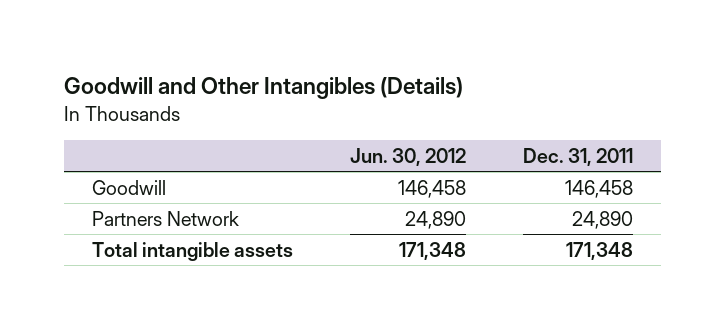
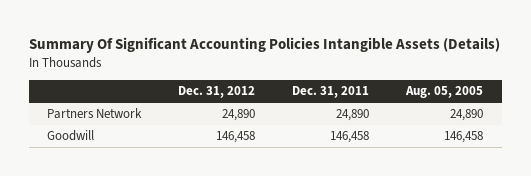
- Goodwill and Other Intangibles (Details)
+ Summary Of Significant Accounting Policies Intangible Assets (Details)
- | Jun. 30, 2012 | Dec. 31, 2011
+ | Dec. 31, 2012 | Dec. 31, 2011 | Aug. 05, 2005
- Total intangible assets | 171,348 | 171,348
moved down: Goodwill | 146,458 | 146,458 | 146,458

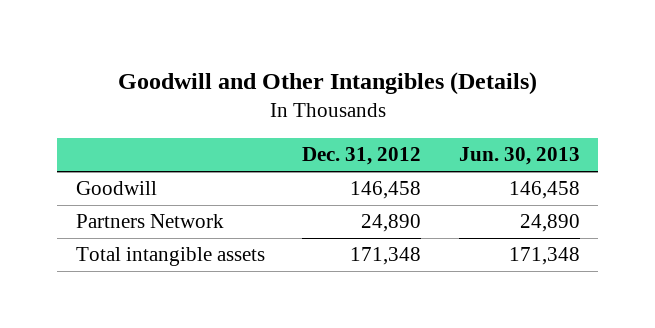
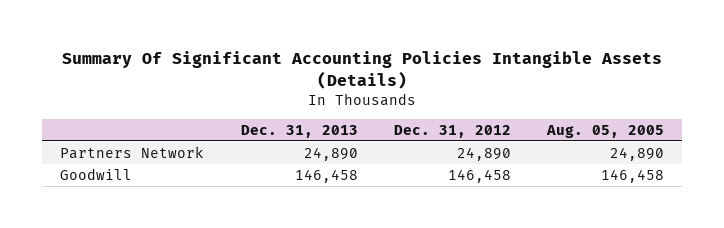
- Goodwill and Other Intangibles (Details)
+ Summary Of Significant Accounting Policies Intangible Assets (Details)
- | Dec. 31, 2012 | Jun. 30, 2013
+ | Dec. 31, 2013 | Dec. 31, 2012 | Aug. 05, 2005
- Total intangible assets | 171,348 | 171,348
moved down: Goodwill | 146,458 | 146,458 | 146,458

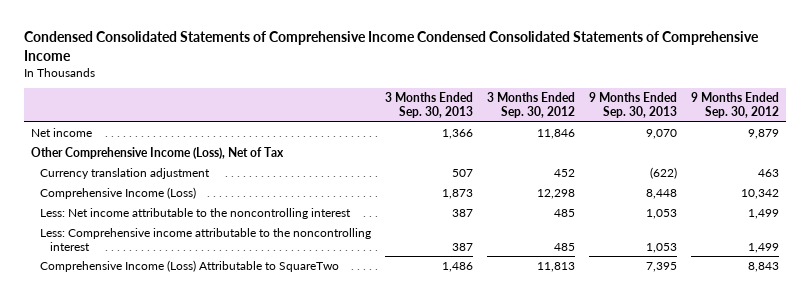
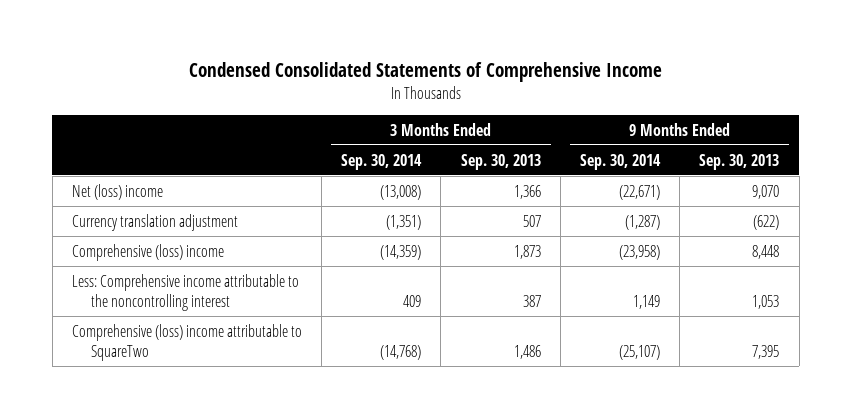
- Condensed Consolidated Statements of Comprehensive Income Condensed Consolidated Statements of Comprehensive Income
+ Condensed Consolidated Statements of Comprehensive Income
- | 3 Months Ended Sep. 30, 2013 | 3 Months Ended Sep. 30, 2012 | 9 Months Ended Sep. 30, 2013 | 9 Months Ended Sep. 30, 2012
+ | 3 Months Ended Sep. 30, 2014 | 3 Months Ended Sep. 30, 2013 | 9 Months Ended Sep. 30, 2014 | 9 Months Ended Sep. 30, 2013
- Net income | 1,366 | 11,846 | 9,070 | 9,879
- Other Comprehensive Income (Loss), Net of Tax
+ Net (loss) income | (13,008) | 1,366 | (22,671) | 9,070
- Comprehensive Income (Loss) | 1,873 | 12,298 | 8,448 | 10,342
- Less: Net income attributable to the noncontrolling interest | 387 | 485 | 1,053 | 1,499
+ Comprehensive (loss) income | (14,359) | 1,873 | (23,958) | 8,448
- Comprehensive Income (Loss) Attributable to SquareTwo | 1,486 | 11,813 | 7,395 | 8,843
+ Comprehensive (loss) income attributable to SquareTwo | (14,768) | 1,486 | (25,107) | 7,395

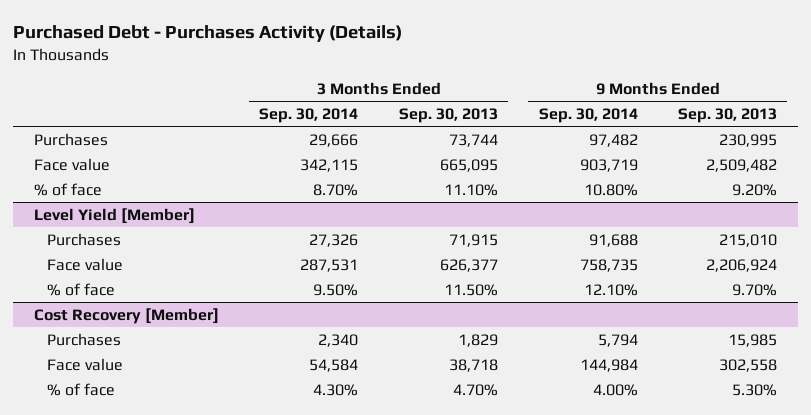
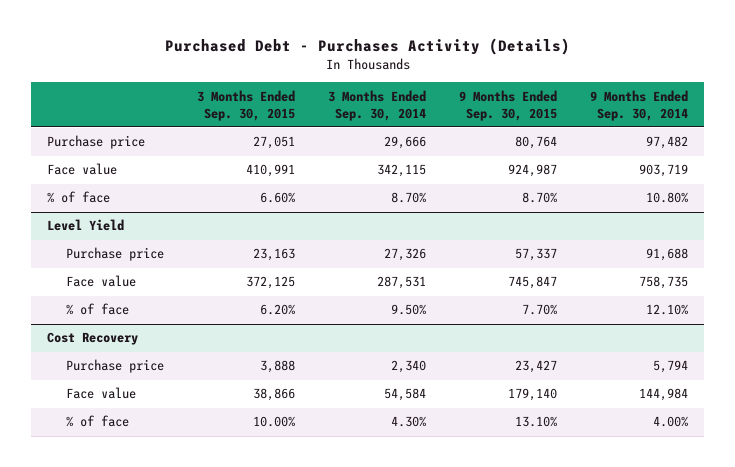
- | 3 Months Ended Sep. 30, 2014 | 3 Months Ended Sep. 30, 2013 | 9 Months Ended Sep. 30, 2014 | 9 Months Ended Sep. 30, 2013
+ | 3 Months Ended Sep. 30, 2015 | 3 Months Ended Sep. 30, 2014 | 9 Months Ended Sep. 30, 2015 | 9 Months Ended Sep. 30, 2014
- Purchases | 29,666 | 73,744 | 97,482 | 230,995
+ Purchase price | 27,051 | 29,666 | 80,764 | 97,482
- Level Yield [Member]
- Purchases | 27,326 | 71,915 | 91,688 | 215,010
+ Level Yield
+ Purchase price | 23,163 | 27,326 | 57,337 | 91,688
- Cost Recovery [Member]
- Purchases | 2,340 | 1,829 | 5,794 | 15,985
+ Cost Recovery
+ Purchase price | 3,888 | 2,340 | 23,427 | 5,794

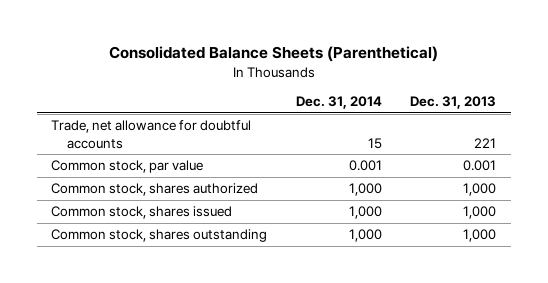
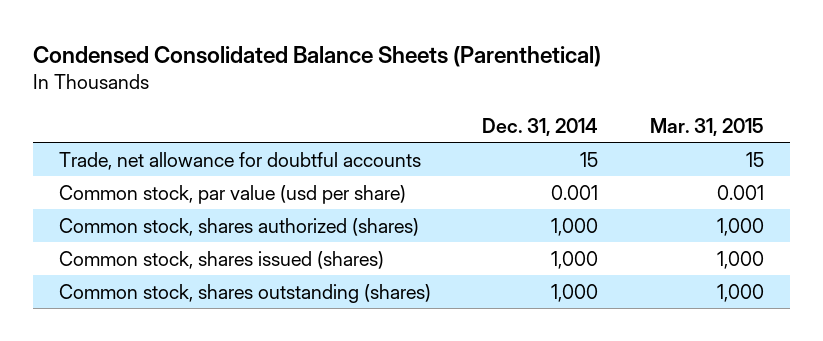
- Consolidated Balance Sheets (Parenthetical)
+ Condensed Consolidated Balance Sheets (Parenthetical)
- | Dec. 31, 2014 | Dec. 31, 2013
+ | Dec. 31, 2014 | Mar. 31, 2015
- Common stock, par value | 0.001 | 0.001
- Common stock, shares authorized | 1,000 | 1,000
- Common stock, shares issued | 1,000 | 1,000
- Common stock, shares outstanding | 1,000 | 1,000
+ Common stock, par value (usd per share) | 0.001 | 0.001
+ Common stock, shares authorized (shares) | 1,000 | 1,000
+ Common stock, shares issued (shares) | 1,000 | 1,000
+ Common stock, shares outstanding (shares) | 1,000 | 1,000

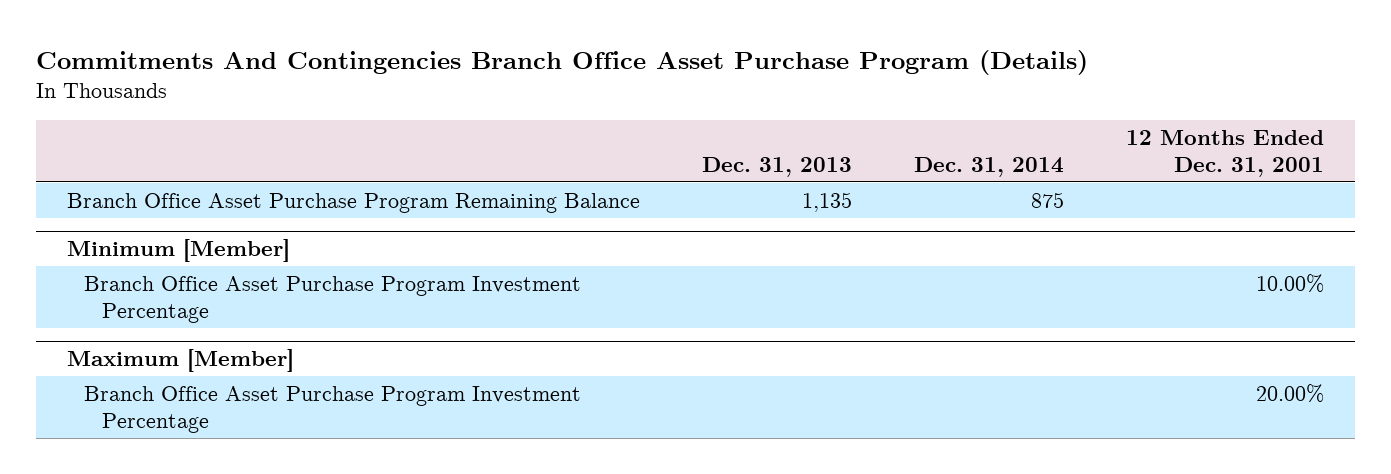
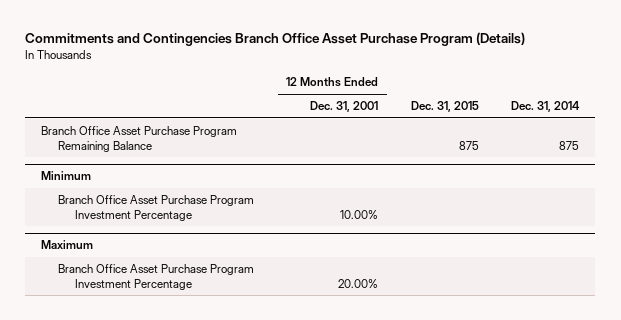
- Commitments And Contingencies Branch Office Asset Purchase Program (Details)
+ Commitments and Contingencies Branch Office Asset Purchase Program (Details)
- | Dec. 31, 2013 | Dec. 31, 2014 | 12 Months Ended Dec. 31, 2001
+ | 12 Months Ended Dec. 31, 2001 | Dec. 31, 2015 | Dec. 31, 2014
- Minimum [Member]
+ Minimum
- Maximum [Member]
+ Maximum

